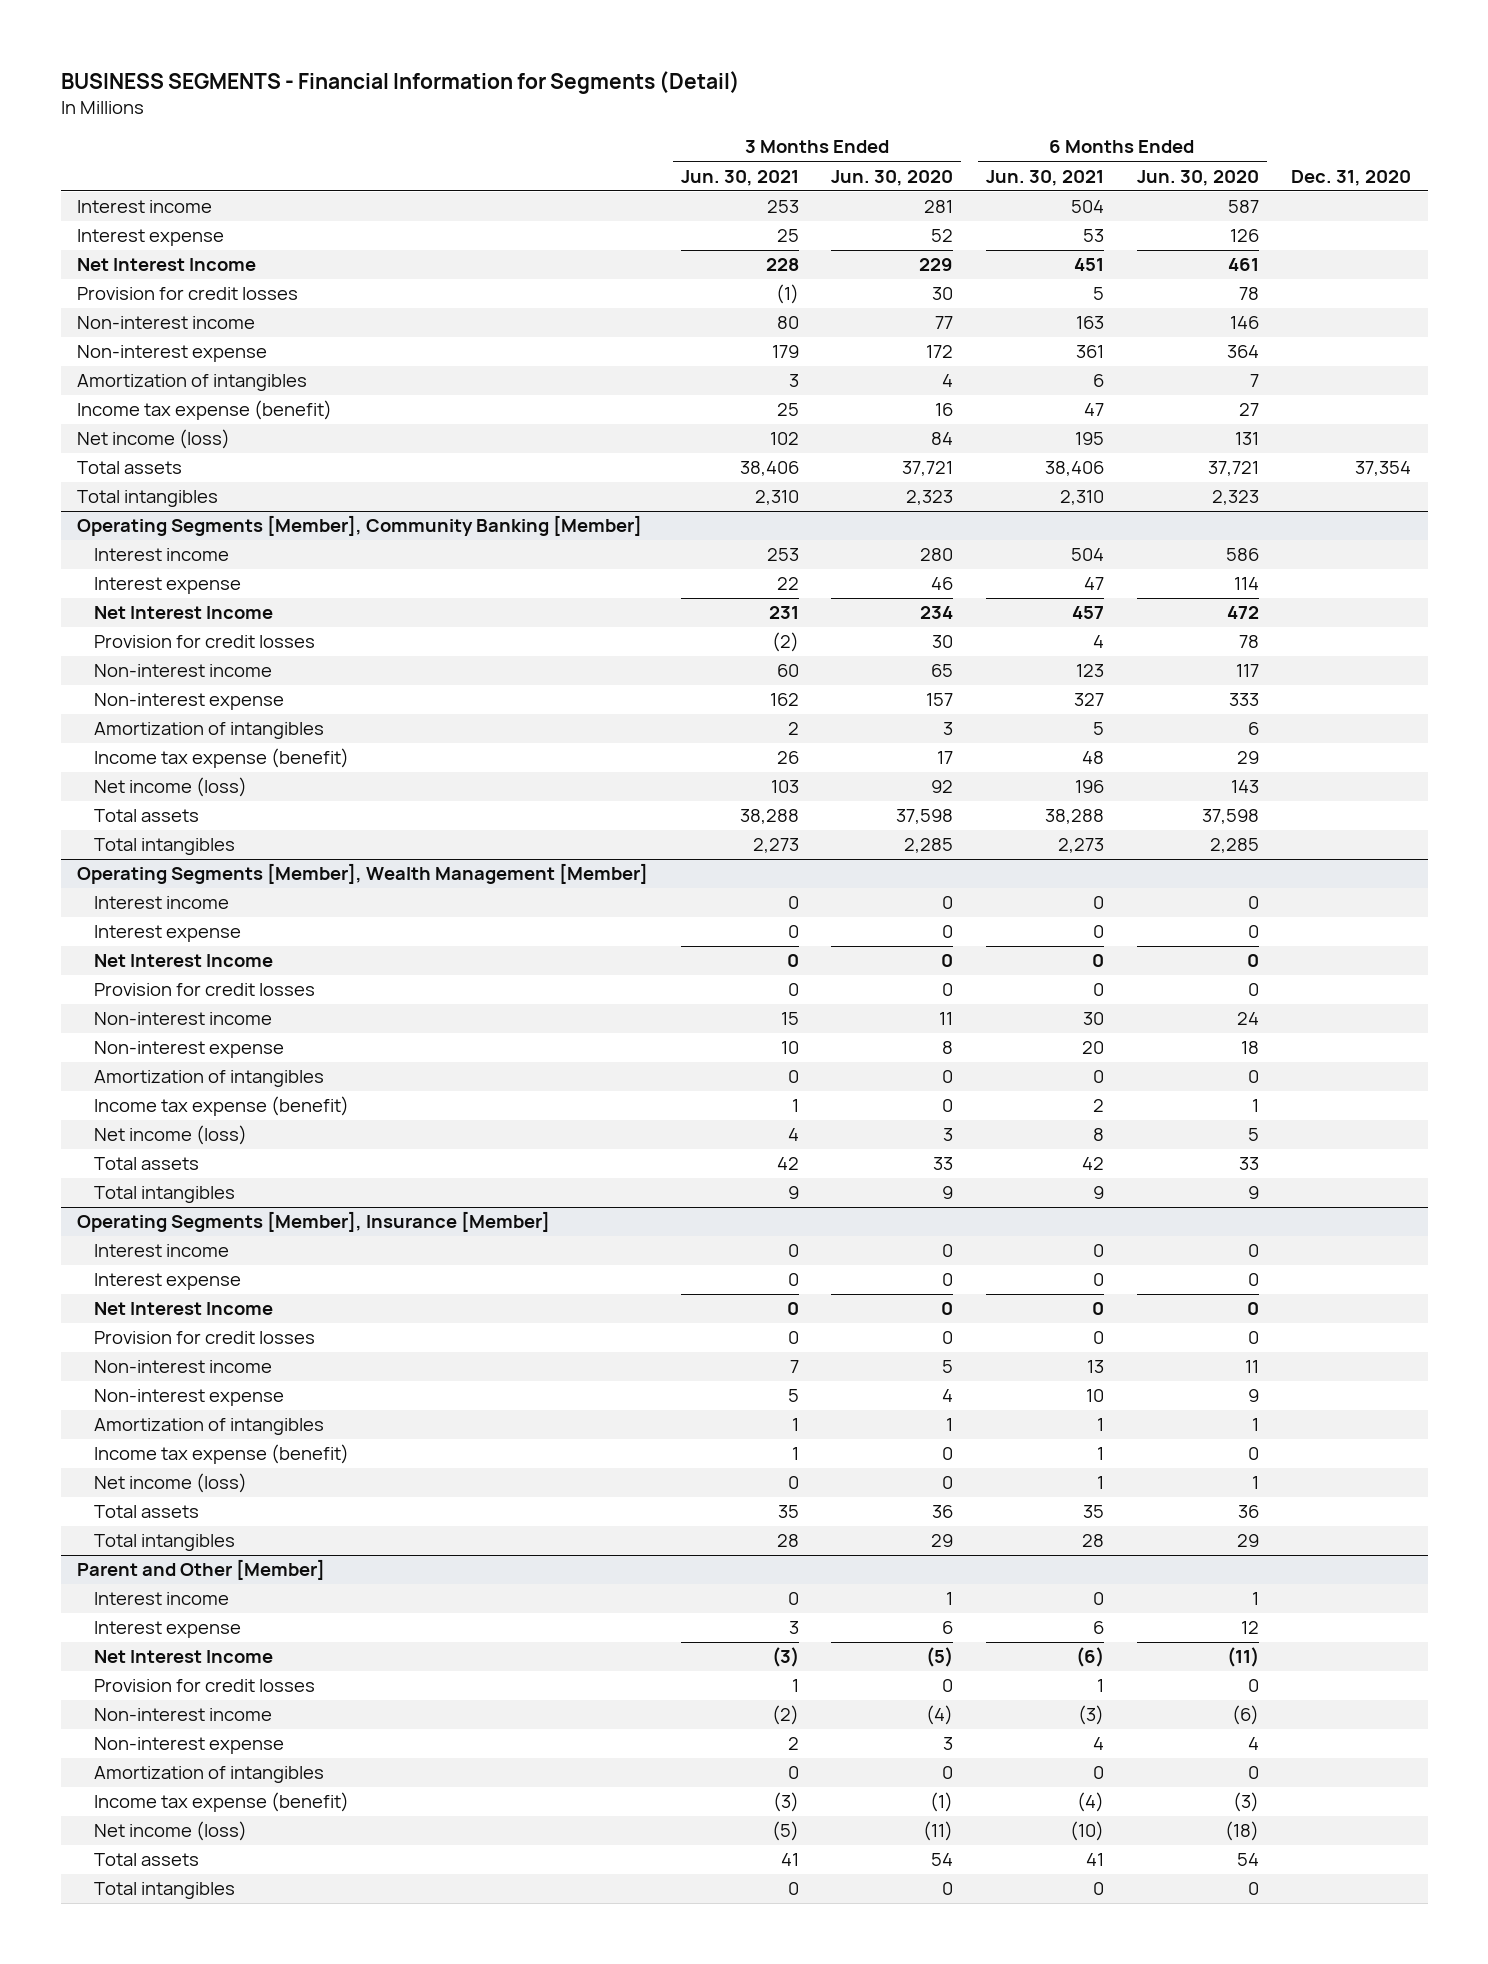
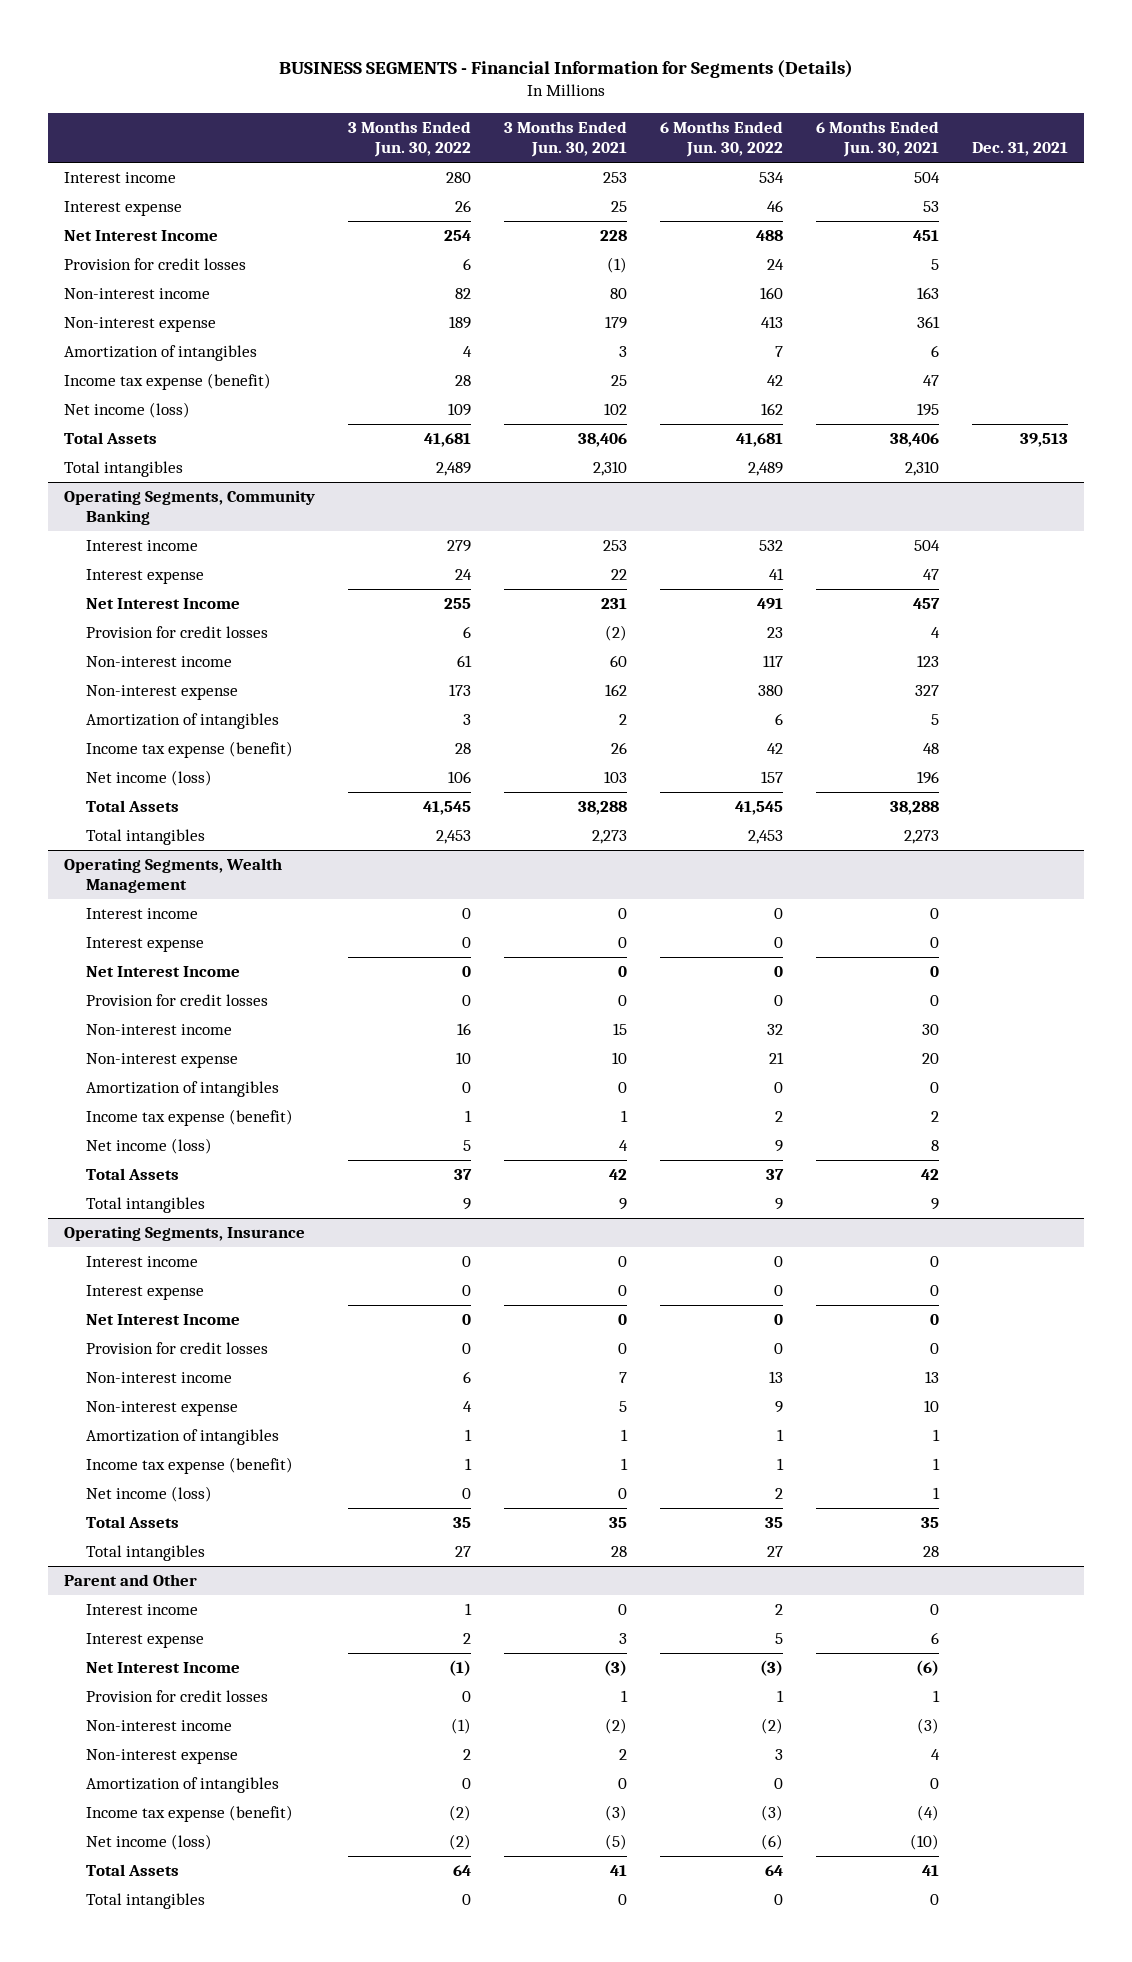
- BUSINESS SEGMENTS - Financial Information for Segments (Detail)
+ BUSINESS SEGMENTS - Financial Information for Segments (Details)
- | 3 Months Ended Jun. 30, 2021 | 3 Months Ended Jun. 30, 2020 | 6 Months Ended Jun. 30, 2021 | 6 Months Ended Jun. 30, 2020 | Dec. 31, 2020
+ | 3 Months Ended Jun. 30, 2022 | 3 Months Ended Jun. 30, 2021 | 6 Months Ended Jun. 30, 2022 | 6 Months Ended Jun. 30, 2021 | Dec. 31, 2021
- Total assets | 38,406 | 37,721 | 38,406 | 37,721 | 37,354
+ Total Assets | 41,681 | 38,406 | 41,681 | 38,406 | 39,513
- Operating Segments [Member], Community Banking [Member]
+ Operating Segments, Community Banking
- Total assets | 38,288 | 37,598 | 38,288 | 37,598 |
+ Total Assets | 41,545 | 38,288 | 41,545 | 38,288 |
- Operating Segments [Member], Wealth Management [Member]
+ Operating Segments, Wealth Management
- Total assets | 42 | 33 | 42 | 33 |
+ Total Assets | 37 | 42 | 37 | 42 |
- Operating Segments [Member], Insurance [Member]
+ Operating Segments, Insurance
- Total assets | 35 | 36 | 35 | 36 |
+ Total Assets | 35 | 35 | 35 | 35 |
- Parent and Other [Member]
+ Parent and Other
- Total assets | 41 | 54 | 41 | 54 |
+ Total Assets | 64 | 41 | 64 | 41 |

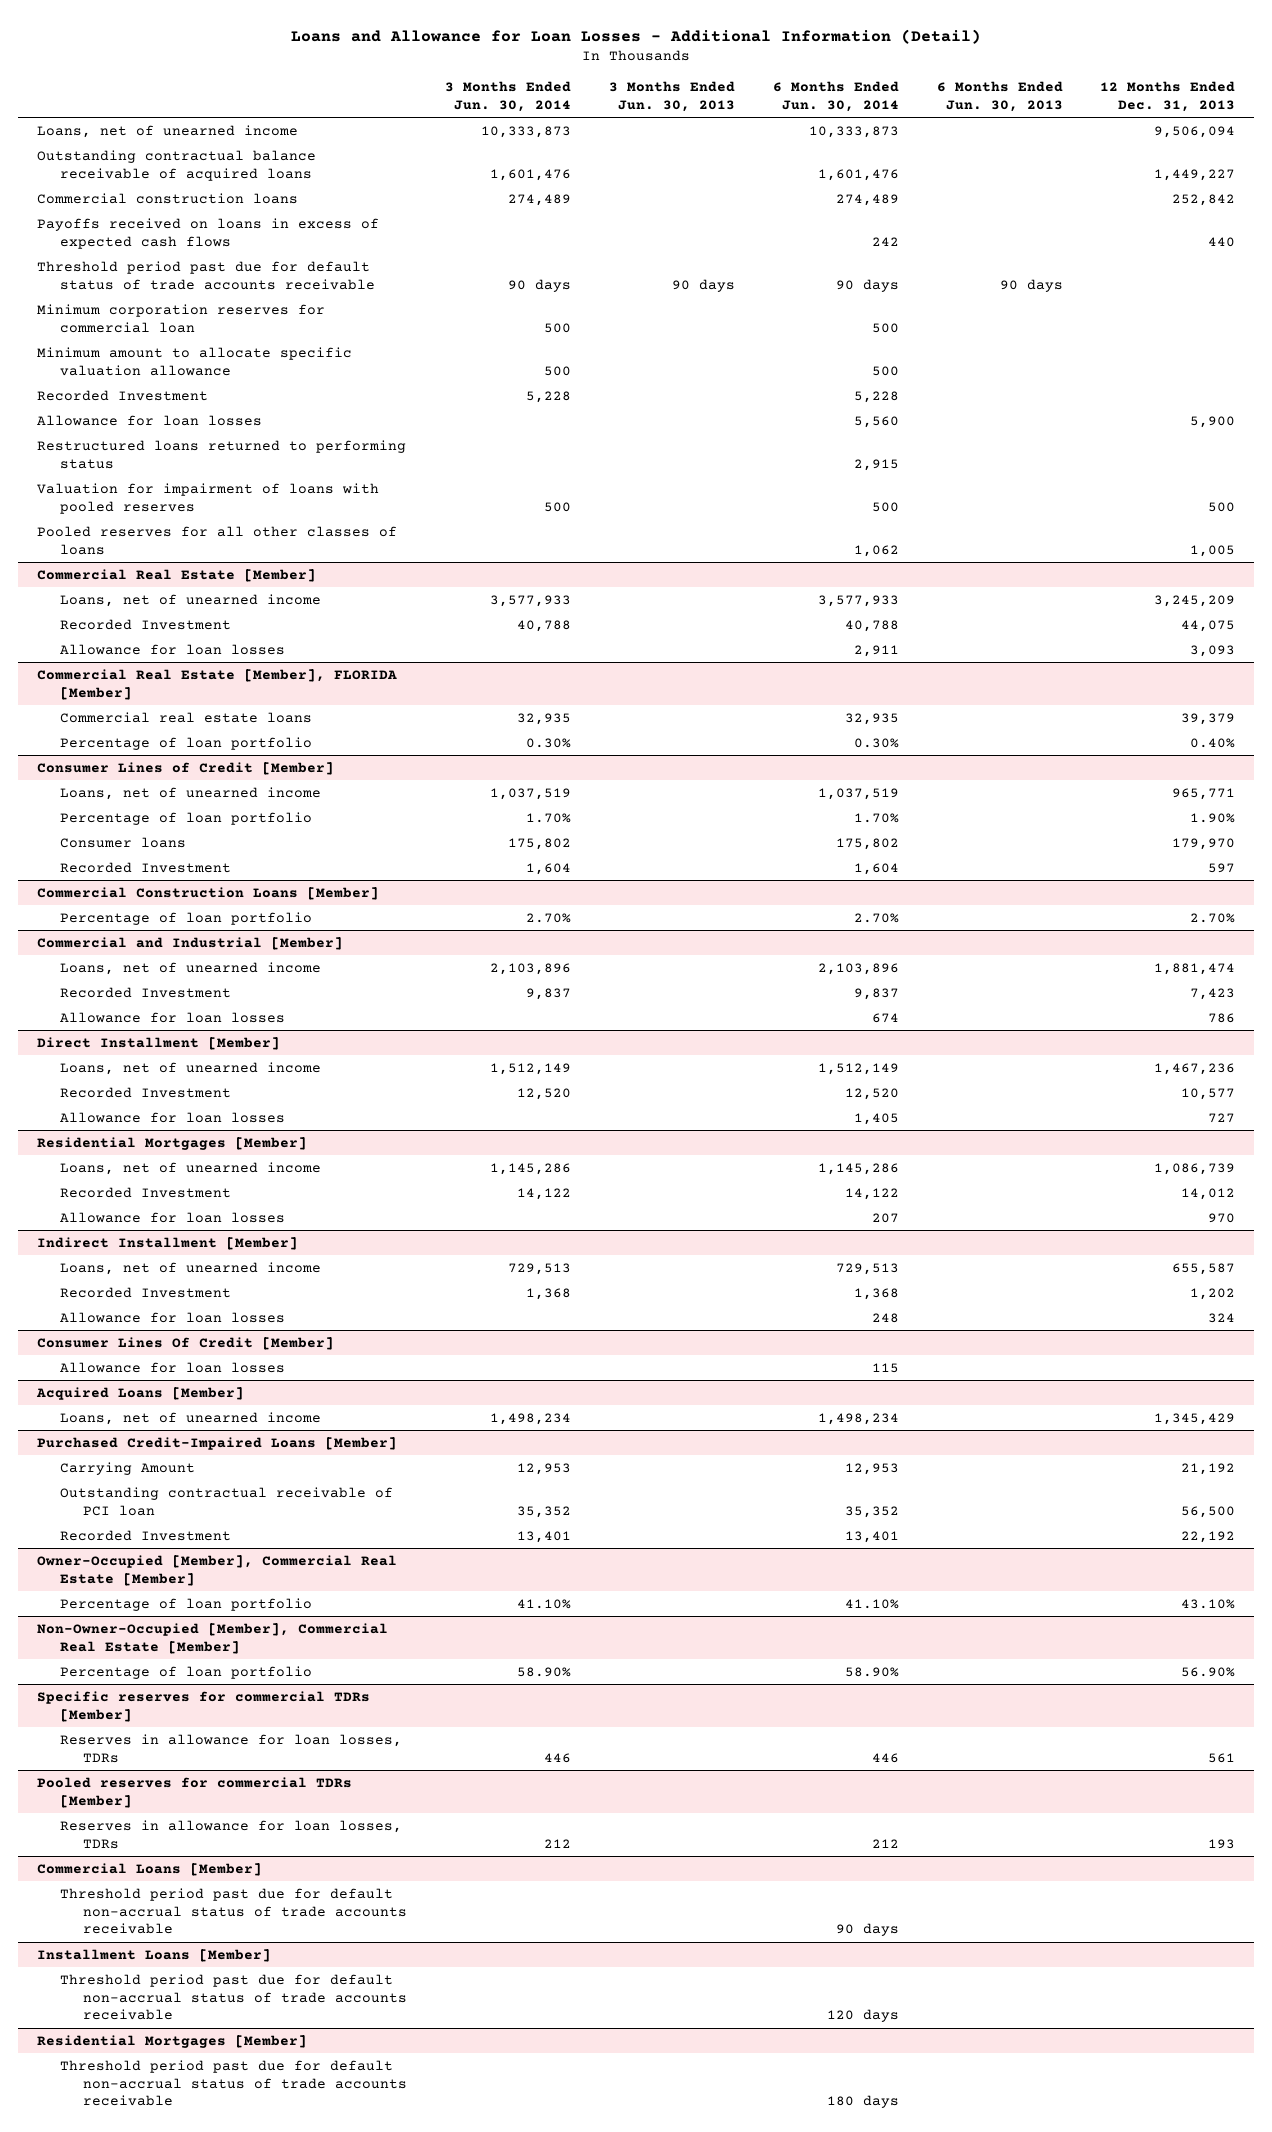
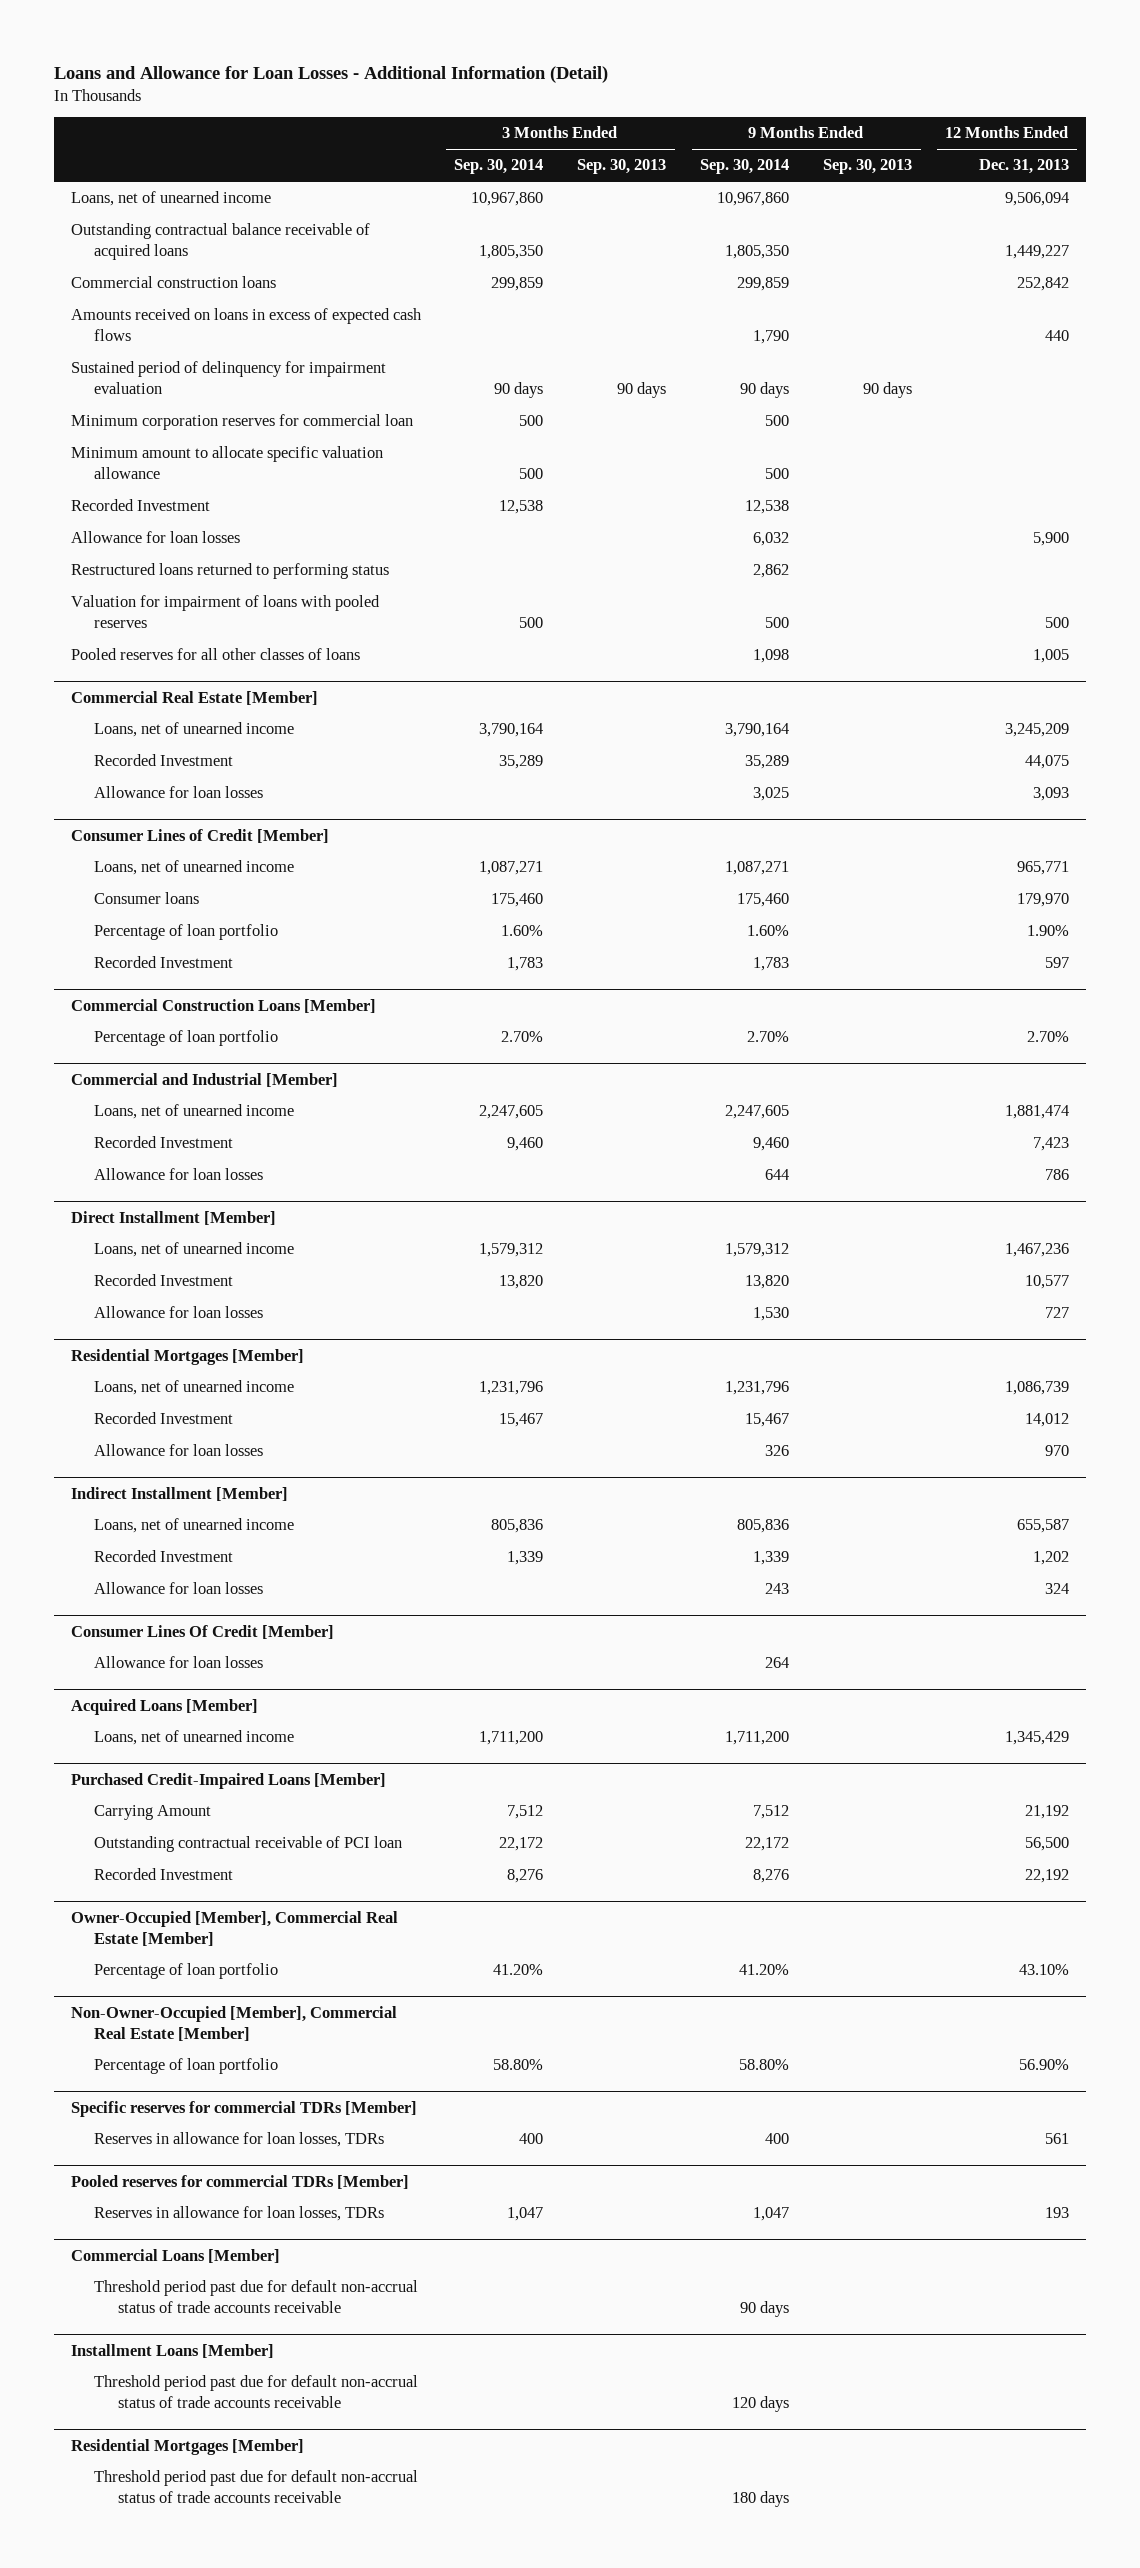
- | 3 Months Ended Jun. 30, 2014 | 3 Months Ended Jun. 30, 2013 | 6 Months Ended Jun. 30, 2014 | 6 Months Ended Jun. 30, 2013 | 12 Months Ended Dec. 31, 2013
+ | 3 Months Ended Sep. 30, 2014 | 3 Months Ended Sep. 30, 2013 | 9 Months Ended Sep. 30, 2014 | 9 Months Ended Sep. 30, 2013 | 12 Months Ended Dec. 31, 2013
- Payoffs received on loans in excess of expected cash flows | | | 242 | | 440
- Threshold period past due for default status of trade accounts receivable | 90 days | 90 days | 90 days | 90 days |
+ Amounts received on loans in excess of expected cash flows | | | 1,790 | | 440
+ Sustained period of delinquency for impairment evaluation | 90 days | 90 days | 90 days | 90 days |
- Commercial Real Estate [Member], FLORIDA [Member]
- Commercial real estate loans | 32,935 | | 32,935 | | 39,379
- Percentage of loan portfolio | 0.30% | | 0.30% | | 0.40%
@ Consumer Lines of Credit [Member]
moved down: Percentage of loan portfolio | 1.60% | | 1.60% | | 1.90%

